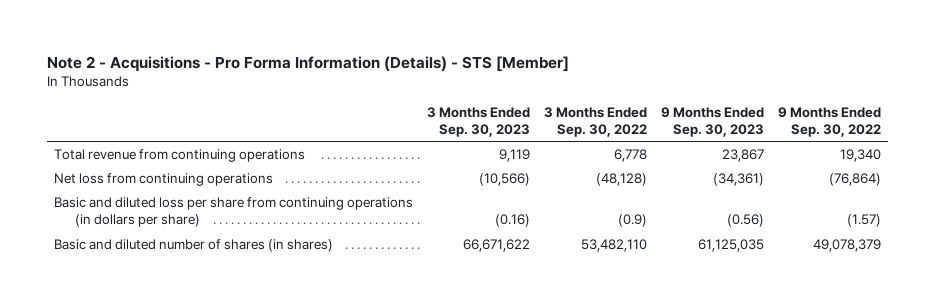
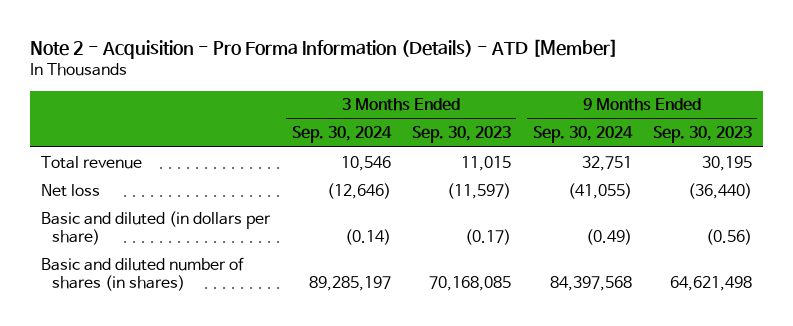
- Note 2 - Acquisitions - Pro Forma Information (Details) - STS [Member]
+ Note 2 - Acquisition - Pro Forma Information (Details) - ATD [Member]
- | 3 Months Ended Sep. 30, 2023 | 3 Months Ended Sep. 30, 2022 | 9 Months Ended Sep. 30, 2023 | 9 Months Ended Sep. 30, 2022
+ | 3 Months Ended Sep. 30, 2024 | 3 Months Ended Sep. 30, 2023 | 9 Months Ended Sep. 30, 2024 | 9 Months Ended Sep. 30, 2023
- Total revenue from continuing operations | 9,119 | 6,778 | 23,867 | 19,340
- Net loss from continuing operations | (10,566) | (48,128) | (34,361) | (76,864)
- Basic and diluted loss per share from continuing operations (in dollars per share) | (0.16) | (0.9) | (0.56) | (1.57)
- Basic and diluted number of shares (in shares) | 66,671,622 | 53,482,110 | 61,125,035 | 49,078,379
+ Total revenue | 10,546 | 11,015 | 32,751 | 30,195
+ Net loss | (12,646) | (11,597) | (41,055) | (36,440)
+ Basic and diluted (in dollars per share) | (0.14) | (0.17) | (0.49) | (0.56)
+ Basic and diluted number of shares (in shares) | 89,285,197 | 70,168,085 | 84,397,568 | 64,621,498

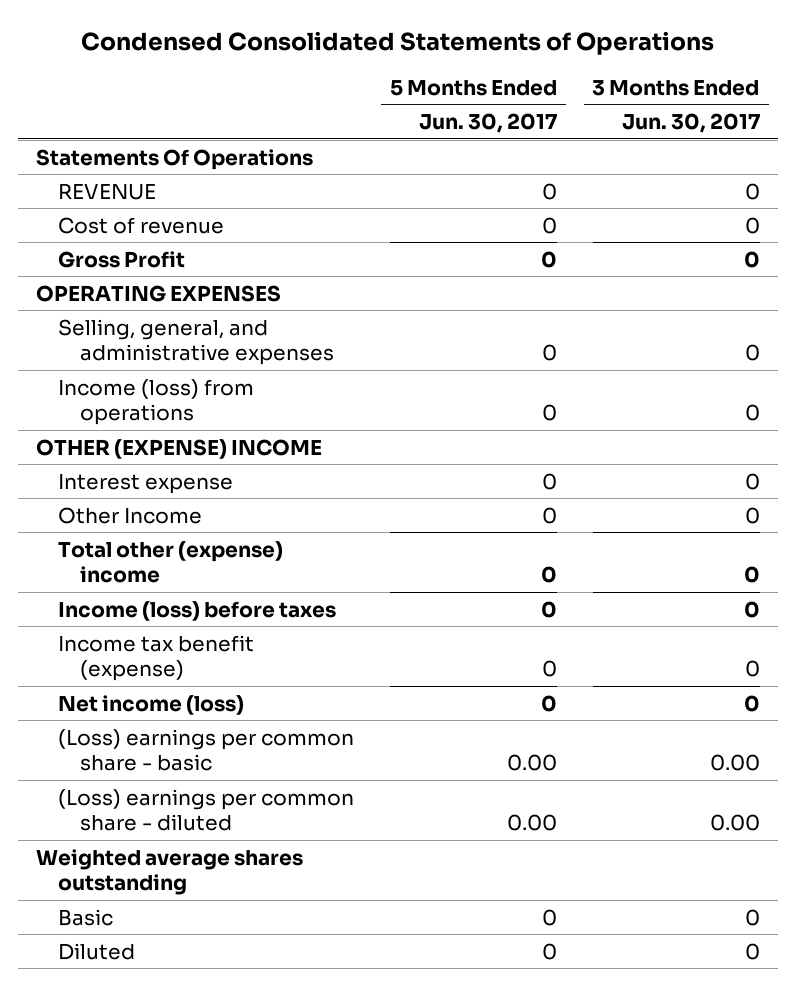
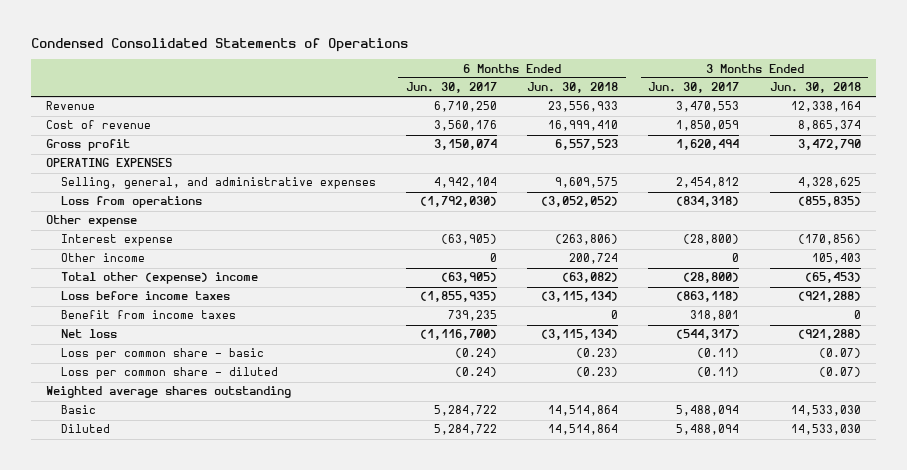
- | 5 Months Ended Jun. 30, 2017 | 3 Months Ended Jun. 30, 2017
+ | 6 Months Ended Jun. 30, 2017 | 6 Months Ended Jun. 30, 2018 | 3 Months Ended Jun. 30, 2017 | 3 Months Ended Jun. 30, 2018
- Statements Of Operations
- REVENUE | 0 | 0
- Cost of revenue | 0 | 0
- Gross Profit | 0 | 0
+ Revenue | 6,710,250 | 23,556,933 | 3,470,553 | 12,338,164
+ Cost of revenue | 3,560,176 | 16,999,410 | 1,850,059 | 8,865,374
+ Gross profit | 3,150,074 | 6,557,523 | 1,620,494 | 3,472,790
- Selling, general, and administrative expenses | 0 | 0
- Income (loss) from operations | 0 | 0
- OTHER (EXPENSE) INCOME
- Interest expense | 0 | 0
- Other Income | 0 | 0
- Total other (expense) income | 0 | 0
- Income (loss) before taxes | 0 | 0
- Income tax benefit (expense) | 0 | 0
- Net income (loss) | 0 | 0
- (Loss) earnings per common share - basic | 0.00 | 0.00
- (Loss) earnings per common share - diluted | 0.00 | 0.00
+ Selling, general, and administrative expenses | 4,942,104 | 9,609,575 | 2,454,812 | 4,328,625
+ Loss from operations | (1,792,030) | (3,052,052) | (834,318) | (855,835)
+ Other expense
+ Interest expense | (63,905) | (263,806) | (28,800) | (170,856)
+ Other income | 0 | 200,724 | 0 | 105,403
+ Total other (expense) income | (63,905) | (63,082) | (28,800) | (65,453)
+ Loss before income taxes | (1,855,935) | (3,115,134) | (863,118) | (921,288)
+ Benefit from income taxes | 739,235 | 0 | 318,801 | 0
+ Net loss | (1,116,700) | (3,115,134) | (544,317) | (921,288)
+ Loss per common share - basic | (0.24) | (0.23) | (0.11) | (0.07)
+ Loss per common share - diluted | (0.24) | (0.23) | (0.11) | (0.07)
- Basic | 0 | 0
- Diluted | 0 | 0
+ Basic | 5,284,722 | 14,514,864 | 5,488,094 | 14,533,030
+ Diluted | 5,284,722 | 14,514,864 | 5,488,094 | 14,533,030

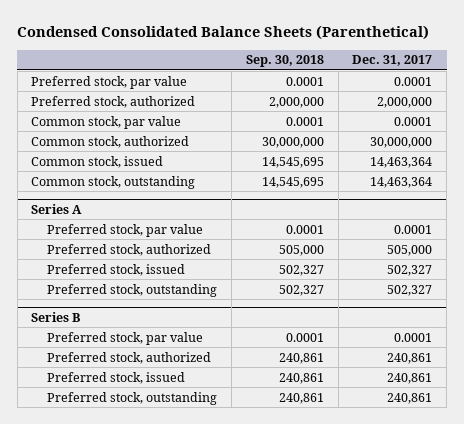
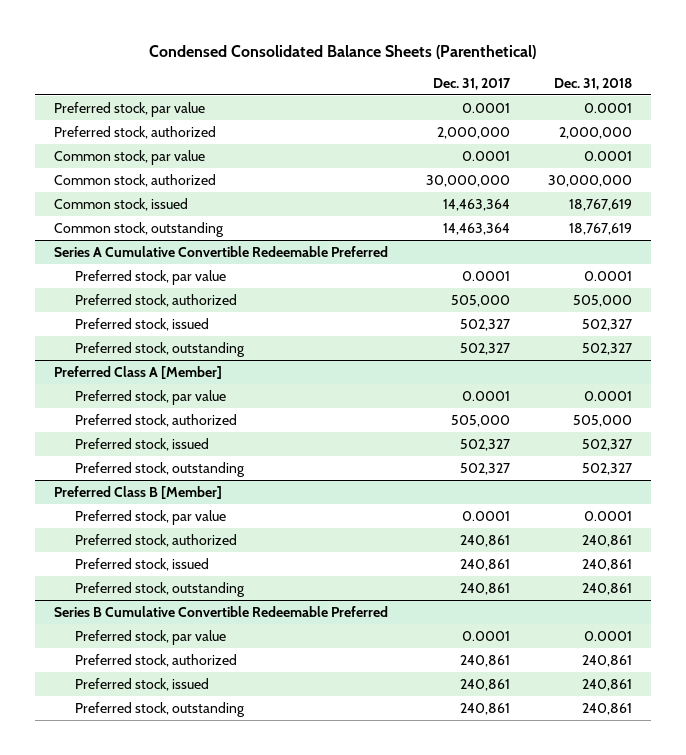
- | Sep. 30, 2018 | Dec. 31, 2017
+ | Dec. 31, 2017 | Dec. 31, 2018
- Series A
+ Series A Cumulative Convertible Redeemable Preferred
- Series B
+ Preferred Class A [Member]
+ Preferred stock, authorized | 505,000 | 505,000
+ Preferred stock, issued | 502,327 | 502,327
+ Preferred stock, outstanding | 502,327 | 502,327
+ Preferred Class B [Member]
+ Preferred stock, par value | 0.0001 | 0.0001
+ Series B Cumulative Convertible Redeemable Preferred
+ Preferred stock, par value | 0.0001 | 0.0001
+ Preferred stock, authorized | 240,861 | 240,861
+ Preferred stock, issued | 240,861 | 240,861
+ Preferred stock, outstanding | 240,861 | 240,861

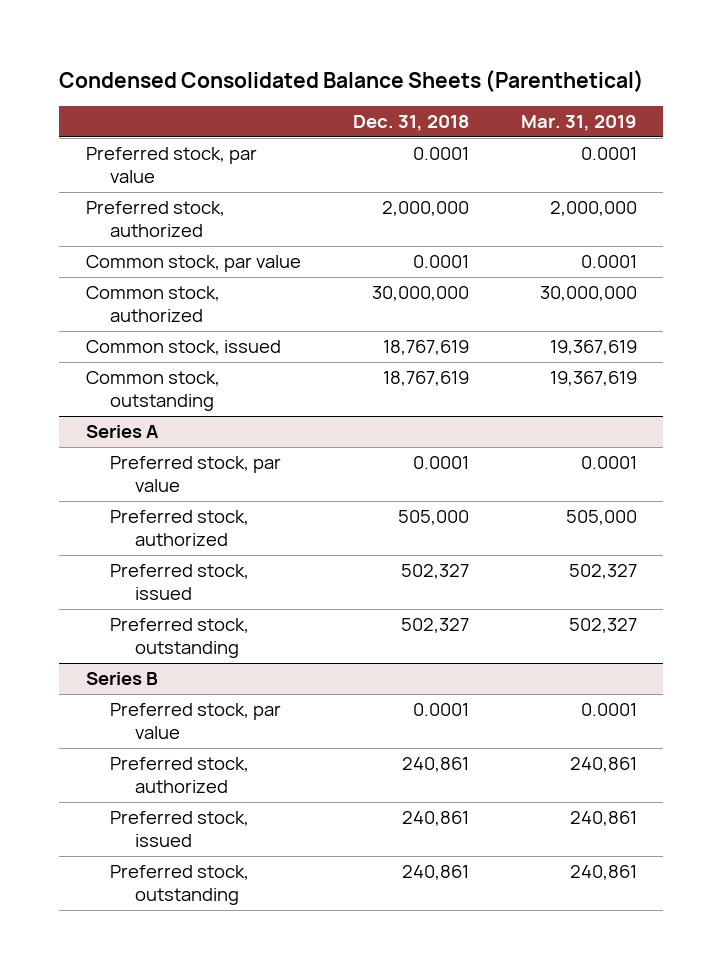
- | Dec. 31, 2017 | Dec. 31, 2018
+ | Dec. 31, 2018 | Mar. 31, 2019
- Series A Cumulative Convertible Redeemable Preferred
- Preferred stock, par value | 0.0001 | 0.0001
- Preferred stock, authorized | 505,000 | 505,000
- Preferred stock, issued | 502,327 | 502,327
- Preferred stock, outstanding | 502,327 | 502,327
- Preferred Class A [Member]
+ Series A
- Preferred Class B [Member]
- Preferred stock, par value | 0.0001 | 0.0001
- Preferred stock, authorized | 240,861 | 240,861
- Preferred stock, issued | 240,861 | 240,861
- Preferred stock, outstanding | 240,861 | 240,861
- Series B Cumulative Convertible Redeemable Preferred
+ Series B

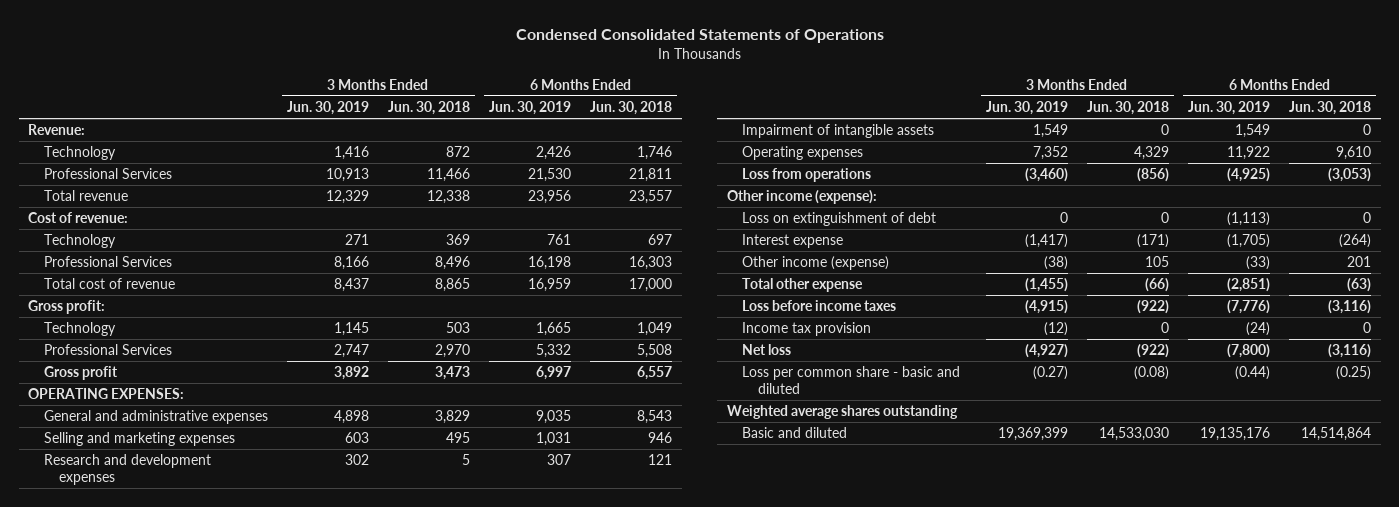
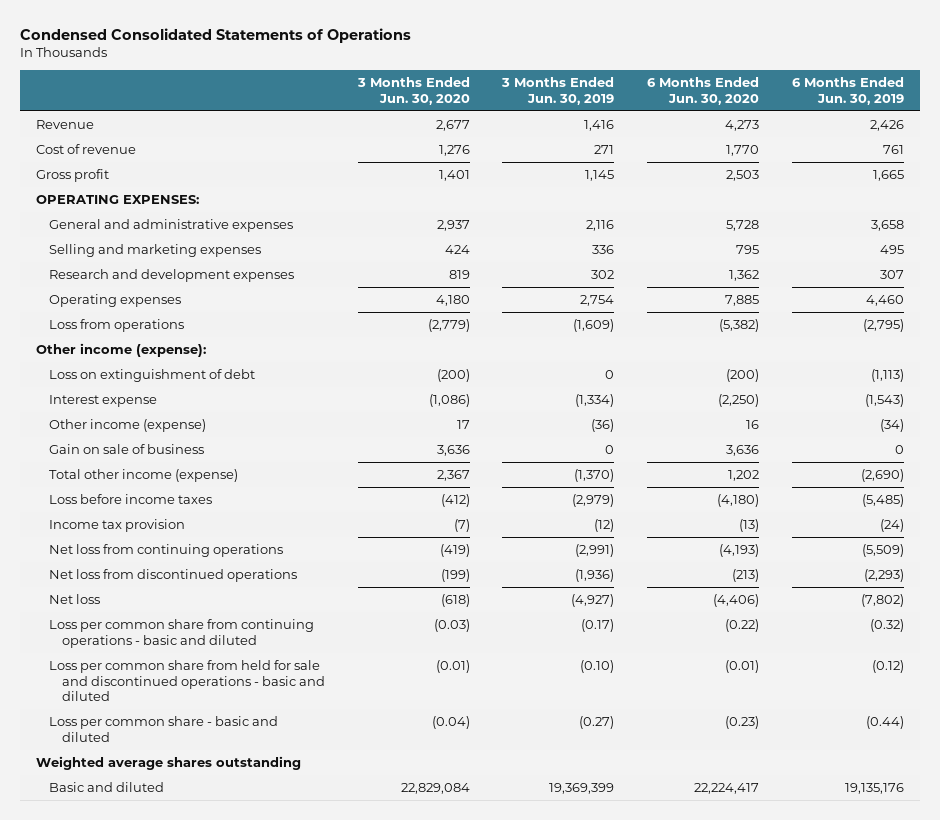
- | 3 Months Ended Jun. 30, 2019 | 3 Months Ended Jun. 30, 2018 | 6 Months Ended Jun. 30, 2019 | 6 Months Ended Jun. 30, 2018
+ | 3 Months Ended Jun. 30, 2020 | 3 Months Ended Jun. 30, 2019 | 6 Months Ended Jun. 30, 2020 | 6 Months Ended Jun. 30, 2019
- Revenue:
- Technology | 1,416 | 872 | 2,426 | 1,746
- Professional Services | 10,913 | 11,466 | 21,530 | 21,811
- Total revenue | 12,329 | 12,338 | 23,956 | 23,557
- Cost of revenue:
- Technology | 271 | 369 | 761 | 697
- Professional Services | 8,166 | 8,496 | 16,198 | 16,303
- Total cost of revenue | 8,437 | 8,865 | 16,959 | 17,000
- Gross profit:
- Technology | 1,145 | 503 | 1,665 | 1,049
- Professional Services | 2,747 | 2,970 | 5,332 | 5,508
- Gross profit | 3,892 | 3,473 | 6,997 | 6,557
+ Revenue | 2,677 | 1,416 | 4,273 | 2,426
+ Cost of revenue | 1,276 | 271 | 1,770 | 761
+ Gross profit | 1,401 | 1,145 | 2,503 | 1,665
- General and administrative expenses | 4,898 | 3,829 | 9,035 | 8,543
- Selling and marketing expenses | 603 | 495 | 1,031 | 946
+ General and administrative expenses | 2,937 | 2,116 | 5,728 | 3,658
+ Selling and marketing expenses | 424 | 336 | 795 | 495
- Impairment of intangible assets | 1,549 | 0 | 1,549 | 0
- Operating expenses | 7,352 | 4,329 | 11,922 | 9,610
- Loss from operations | (3,460) | (856) | (4,925) | (3,053)
+ Operating expenses | 4,180 | 2,754 | 7,885 | 4,460
+ Loss from operations | (2,779) | (1,609) | (5,382) | (2,795)
- Interest expense | (1,417) | (171) | (1,705) | (264)
- Other income (expense) | (38) | 105 | (33) | 201
- Total other expense | (1,455) | (66) | (2,851) | (63)
- Loss before income taxes | (4,915) | (922) | (7,776) | (3,116)
+ Interest expense | (1,086) | (1,334) | (2,250) | (1,543)
+ Other income (expense) | 17 | (36) | 16 | (34)
+ Gain on sale of business | 3,636 | 0 | 3,636 | 0
+ Total other income (expense) | 2,367 | (1,370) | 1,202 | (2,690)
+ Loss before income taxes | (412) | (2,979) | (4,180) | (5,485)
- Net loss | (4,927) | (922) | (7,800) | (3,116)
+ Net loss from continuing operations | (419) | (2,991) | (4,193) | (5,509)
+ Net loss from discontinued operations | (199) | (1,936) | (213) | (2,293)
+ Net loss | (618) | (4,927) | (4,406) | (7,802)
+ Loss per common share from continuing operations - basic and diluted | (0.03) | (0.17) | (0.22) | (0.32)
+ Loss per common share from held for sale and discontinued operations - basic and diluted | (0.01) | (0.10) | (0.01) | (0.12)

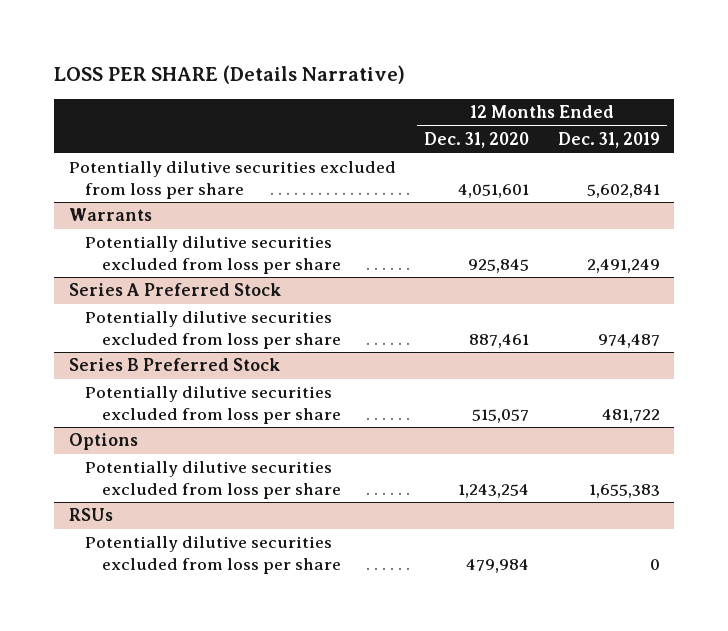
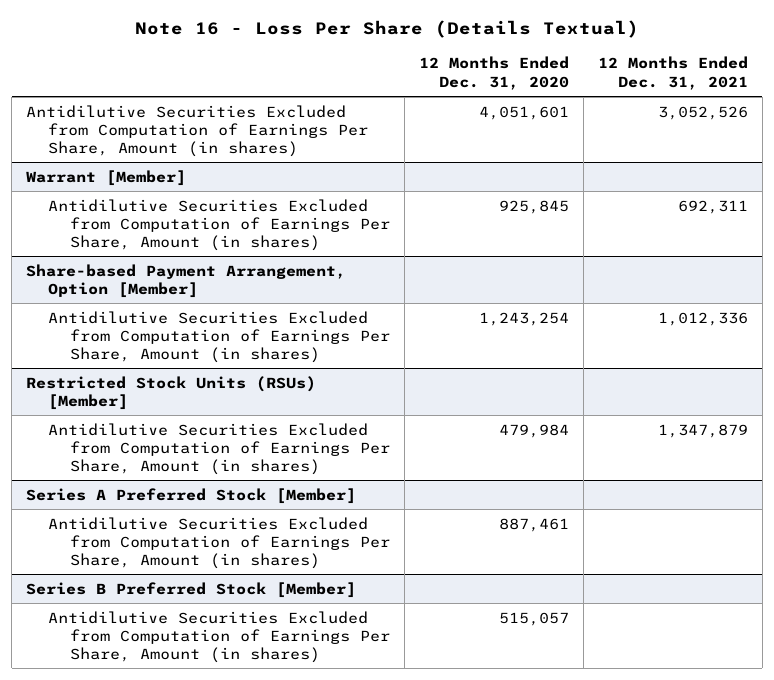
- LOSS PER SHARE (Details Narrative)
+ Note 16 - Loss Per Share (Details Textual)
- | 12 Months Ended Dec. 31, 2020 | 12 Months Ended Dec. 31, 2019
+ | 12 Months Ended Dec. 31, 2020 | 12 Months Ended Dec. 31, 2021
- Potentially dilutive securities excluded from loss per share | 4,051,601 | 5,602,841
- Warrants
- Potentially dilutive securities excluded from loss per share | 925,845 | 2,491,249
- Series A Preferred Stock
- Potentially dilutive securities excluded from loss per share | 887,461 | 974,487
- Series B Preferred Stock
- Potentially dilutive securities excluded from loss per share | 515,057 | 481,722
- Options
- Potentially dilutive securities excluded from loss per share | 1,243,254 | 1,655,383
- RSUs
- Potentially dilutive securities excluded from loss per share | 479,984 | 0
+ Antidilutive Securities Excluded from Computation of Earnings Per Share, Amount (in shares) | 4,051,601 | 3,052,526
+ Warrant [Member]
+ Antidilutive Securities Excluded from Computation of Earnings Per Share, Amount (in shares) | 925,845 | 692,311
+ Share-based Payment Arrangement, Option [Member]
+ Antidilutive Securities Excluded from Computation of Earnings Per Share, Amount (in shares) | 1,243,254 | 1,012,336
+ Restricted Stock Units (RSUs) [Member]
+ Antidilutive Securities Excluded from Computation of Earnings Per Share, Amount (in shares) | 479,984 | 1,347,879
+ Series A Preferred Stock [Member]
+ Antidilutive Securities Excluded from Computation of Earnings Per Share, Amount (in shares) | 887,461 |
+ Series B Preferred Stock [Member]
+ Antidilutive Securities Excluded from Computation of Earnings Per Share, Amount (in shares) | 515,057 |

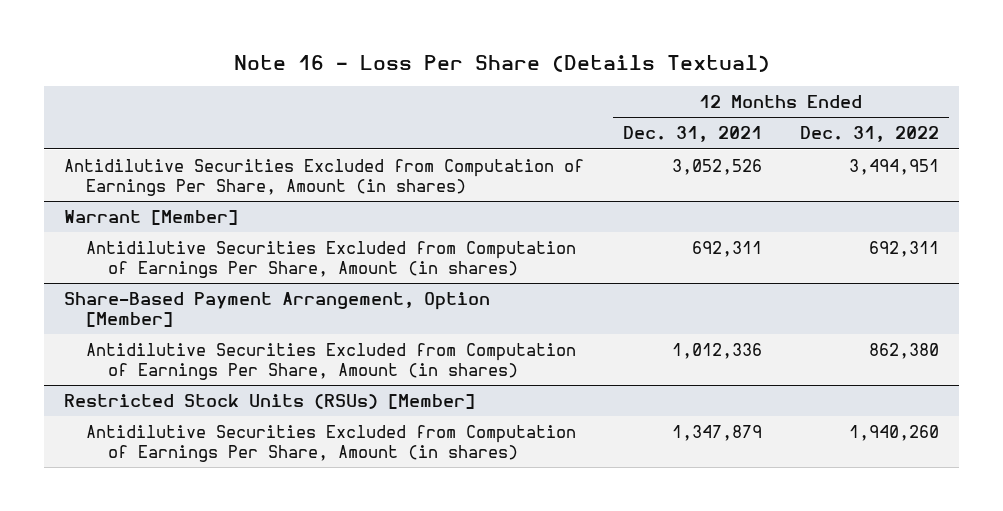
- | 12 Months Ended Dec. 31, 2020 | 12 Months Ended Dec. 31, 2021
+ | 12 Months Ended Dec. 31, 2021 | 12 Months Ended Dec. 31, 2022
- Share-based Payment Arrangement, Option [Member]
+ Share-Based Payment Arrangement, Option [Member]
- Series A Preferred Stock [Member]
- Antidilutive Securities Excluded from Computation of Earnings Per Share, Amount (in shares) | 887,461 |
- Series B Preferred Stock [Member]
- Antidilutive Securities Excluded from Computation of Earnings Per Share, Amount (in shares) | 515,057 |

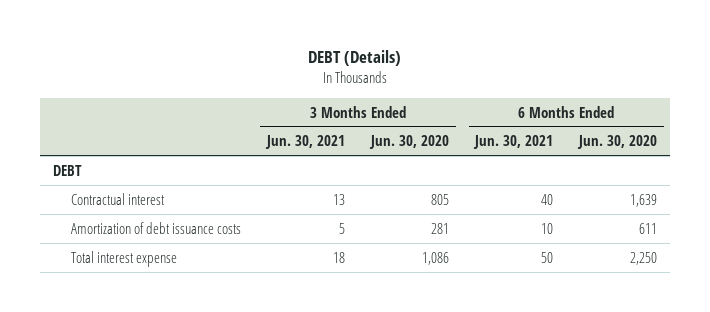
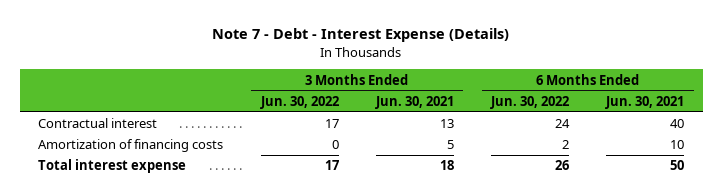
- DEBT (Details)
+ Note 7 - Debt - Interest Expense (Details)
- | 3 Months Ended Jun. 30, 2021 | 3 Months Ended Jun. 30, 2020 | 6 Months Ended Jun. 30, 2021 | 6 Months Ended Jun. 30, 2020
+ | 3 Months Ended Jun. 30, 2022 | 3 Months Ended Jun. 30, 2021 | 6 Months Ended Jun. 30, 2022 | 6 Months Ended Jun. 30, 2021
- DEBT
- Amortization of debt issuance costs | 5 | 281 | 10 | 611
+ Amortization of financing costs | 0 | 5 | 2 | 10

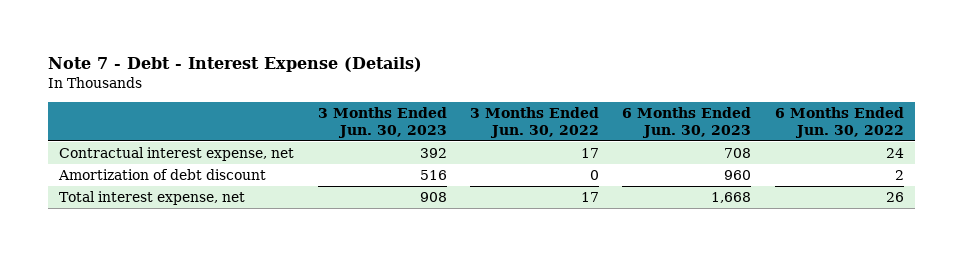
- | 3 Months Ended Jun. 30, 2022 | 3 Months Ended Jun. 30, 2021 | 6 Months Ended Jun. 30, 2022 | 6 Months Ended Jun. 30, 2021
+ | 3 Months Ended Jun. 30, 2023 | 3 Months Ended Jun. 30, 2022 | 6 Months Ended Jun. 30, 2023 | 6 Months Ended Jun. 30, 2022
- Contractual interest | 17 | 13 | 24 | 40
- Amortization of financing costs | 0 | 5 | 2 | 10
- Total interest expense | 17 | 18 | 26 | 50
+ Contractual interest expense, net | 392 | 17 | 708 | 24
+ Amortization of debt discount | 516 | 0 | 960 | 2
+ Total interest expense, net | 908 | 17 | 1,668 | 26

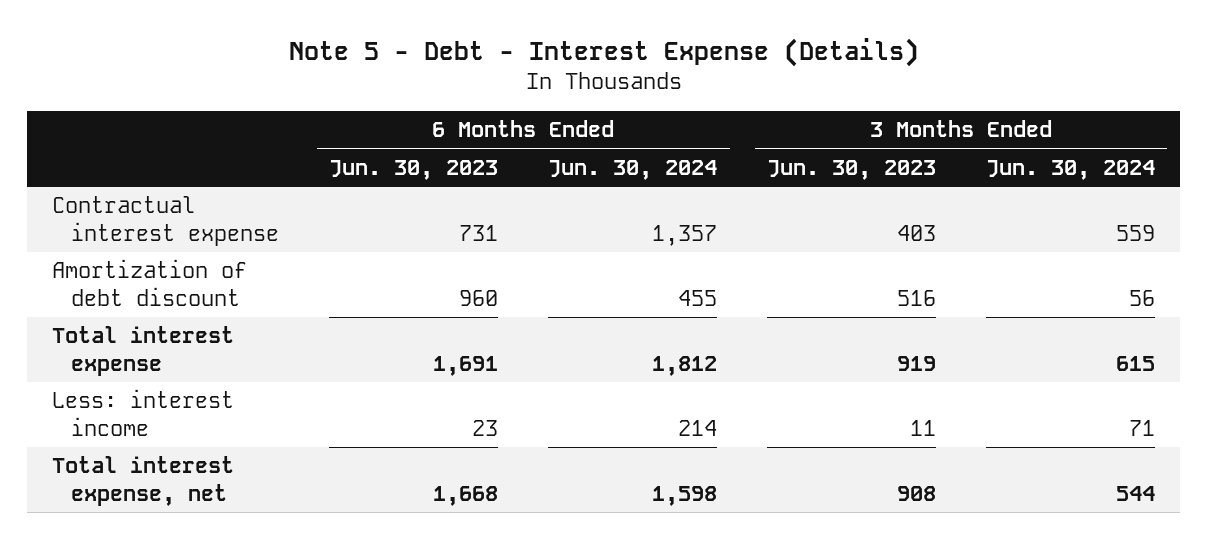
- Note 7 - Debt - Interest Expense (Details)
+ Note 5 - Debt - Interest Expense (Details)
- | 3 Months Ended Jun. 30, 2023 | 3 Months Ended Jun. 30, 2022 | 6 Months Ended Jun. 30, 2023 | 6 Months Ended Jun. 30, 2022
+ | 6 Months Ended Jun. 30, 2023 | 6 Months Ended Jun. 30, 2024 | 3 Months Ended Jun. 30, 2023 | 3 Months Ended Jun. 30, 2024
- Contractual interest expense, net | 392 | 17 | 708 | 24
+ Contractual interest expense | 731 | 1,357 | 403 | 559
+ Total interest expense | 1,691 | 1,812 | 919 | 615
+ Less: interest income | 23 | 214 | 11 | 71

